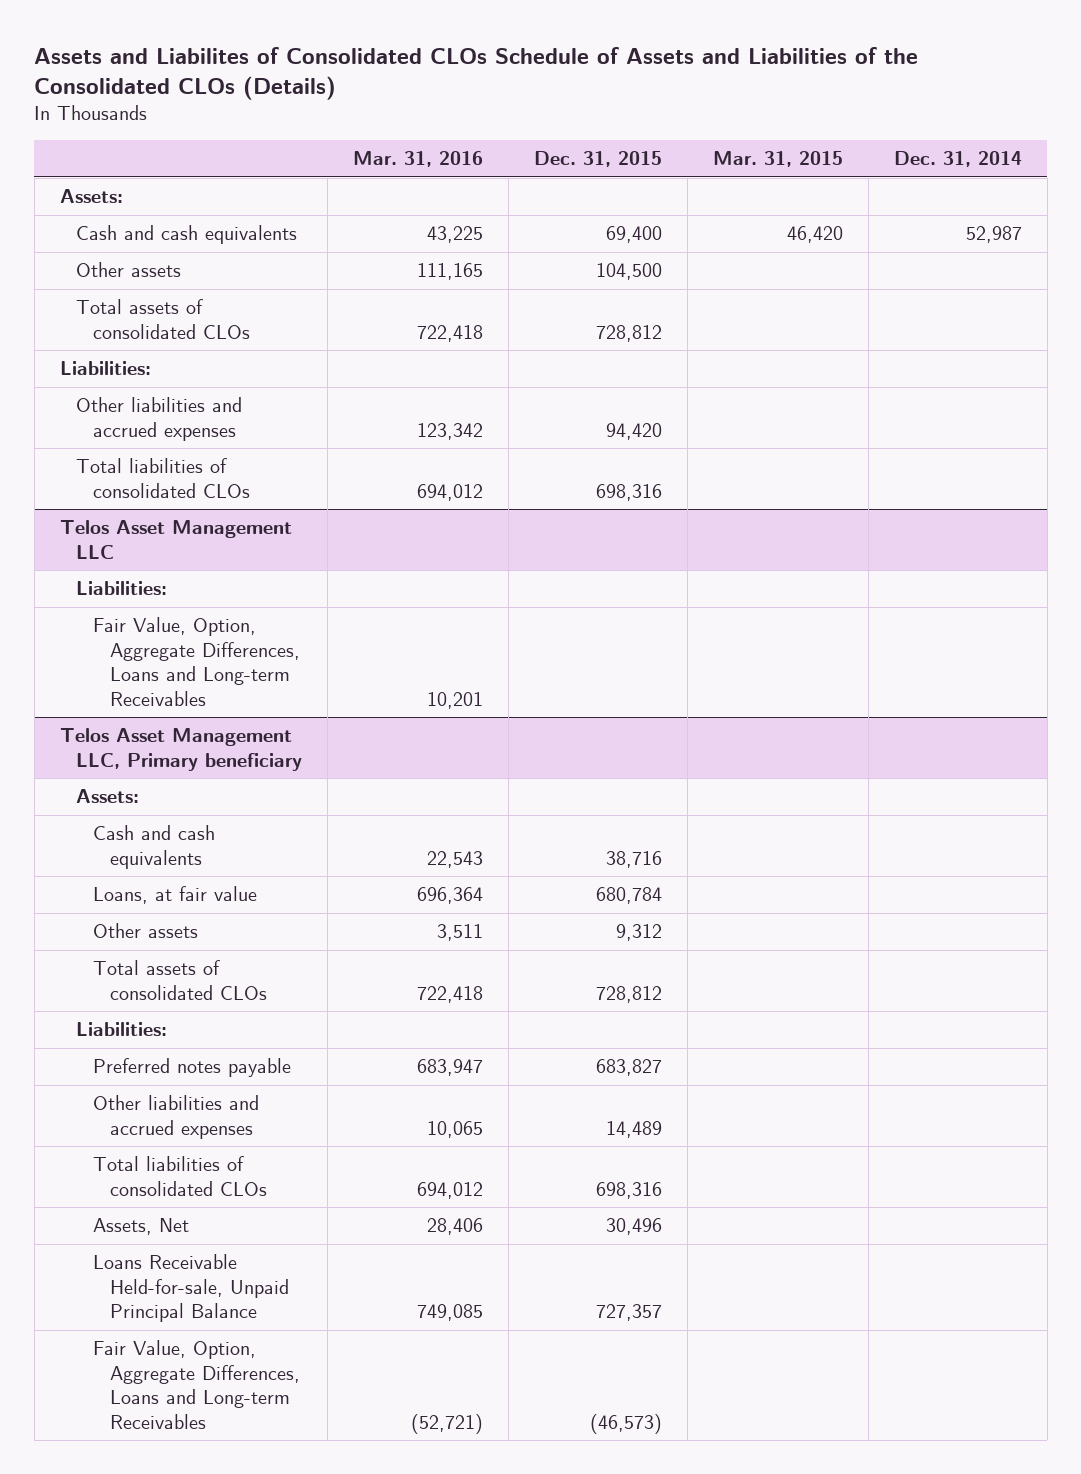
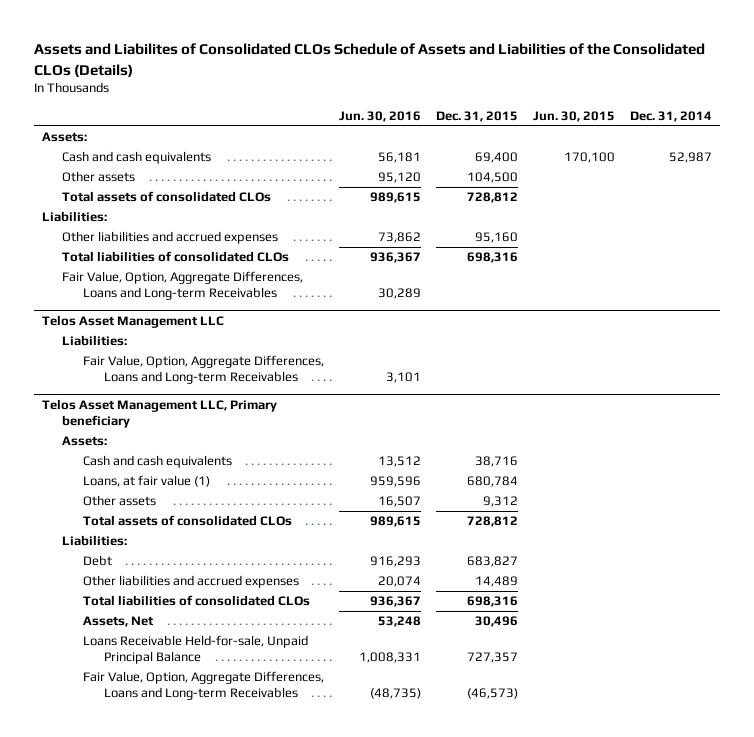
- | Mar. 31, 2016 | Dec. 31, 2015 | Mar. 31, 2015 | Dec. 31, 2014
+ | Jun. 30, 2016 | Dec. 31, 2015 | Jun. 30, 2015 | Dec. 31, 2014
- Other liabilities and accrued expenses | 123,342 | 94,420 | |
+ Other liabilities and accrued expenses | 73,862 | 95,160 | |
+ Fair Value, Option, Aggregate Differences, Loans and Long-term Receivables | 30,289 | | |
@ Telos Asset Management LLC, Primary beneficiary
- Loans, at fair value | 696,364 | 680,784 | |
+ Loans, at fair value (1) | 959,596 | 680,784 | |
- Preferred notes payable | 683,947 | 683,827 | |
+ Debt | 916,293 | 683,827 | |

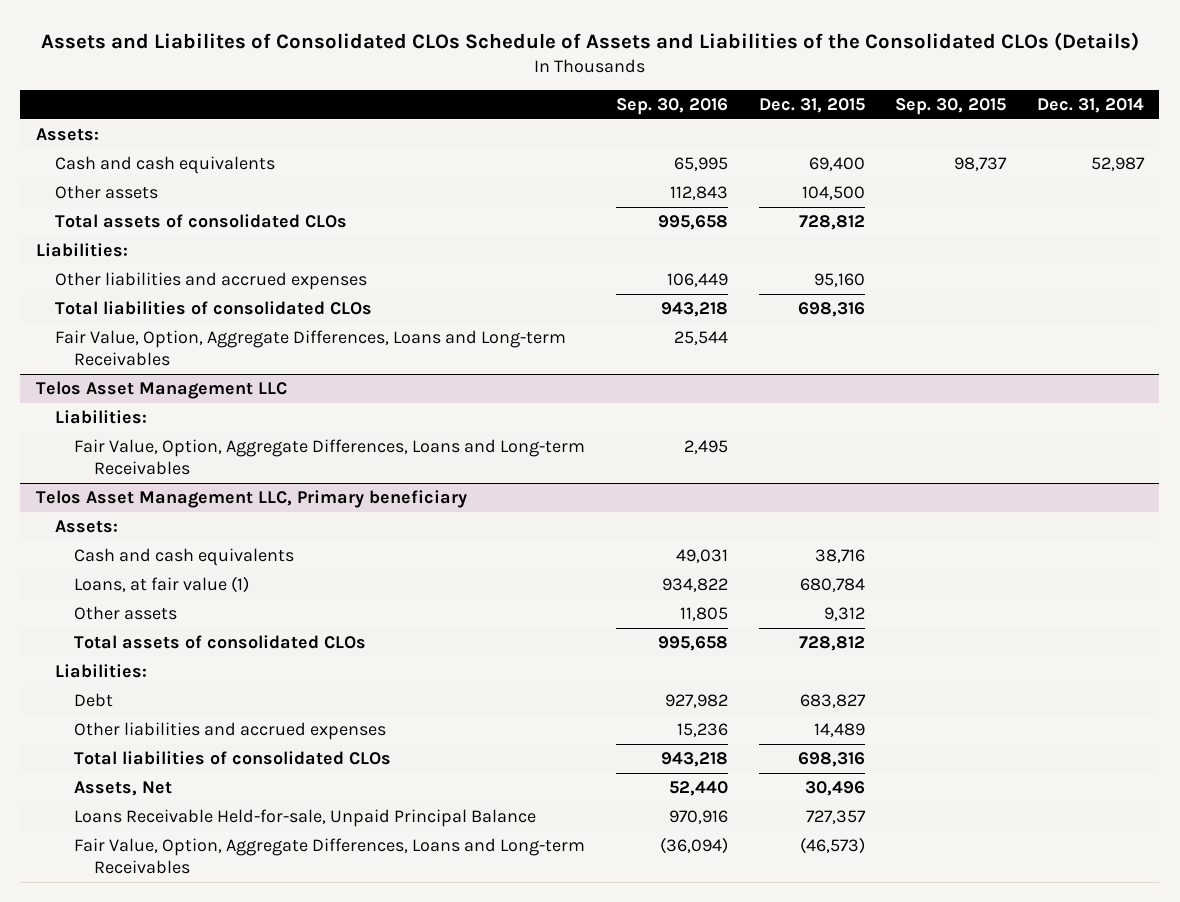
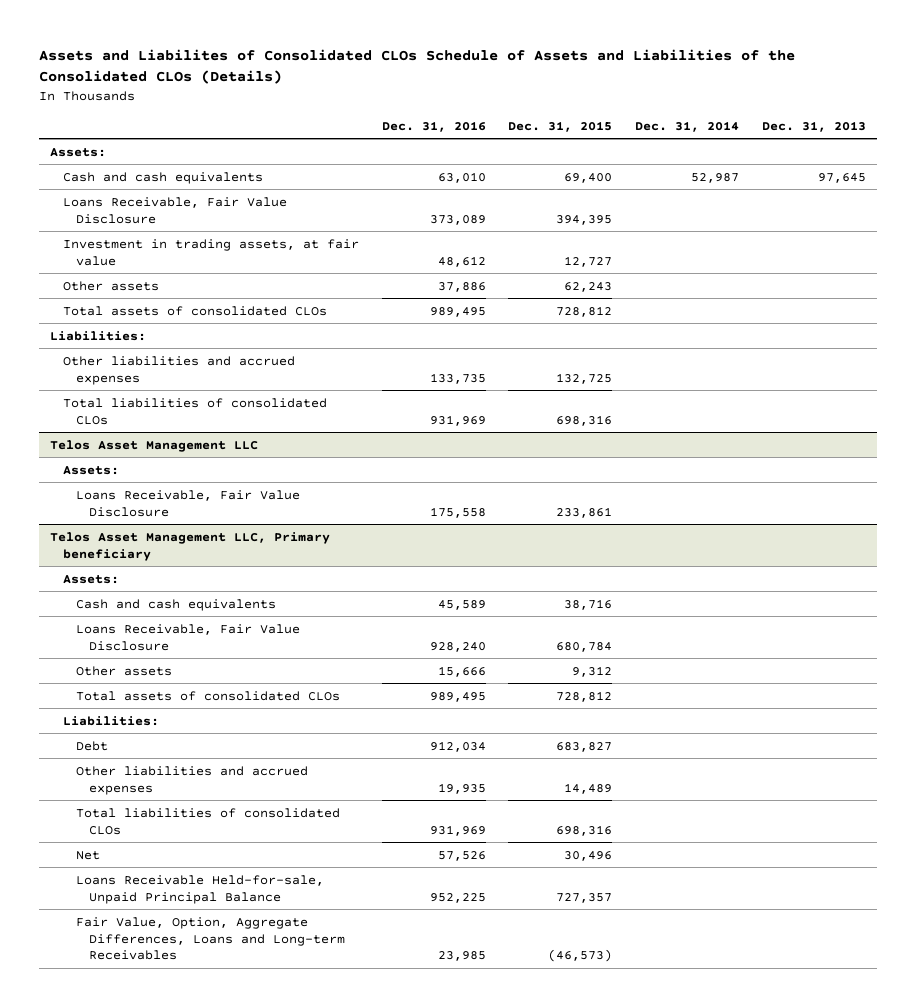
- | Sep. 30, 2016 | Dec. 31, 2015 | Sep. 30, 2015 | Dec. 31, 2014
+ | Dec. 31, 2016 | Dec. 31, 2015 | Dec. 31, 2014 | Dec. 31, 2013
- Other assets | 112,843 | 104,500 | |
+ Loans Receivable, Fair Value Disclosure | 373,089 | 394,395 | |
+ Investment in trading assets, at fair value | 48,612 | 12,727 | |
+ Other assets | 37,886 | 62,243 | |
- Other liabilities and accrued expenses | 106,449 | 95,160 | |
+ Other liabilities and accrued expenses | 133,735 | 132,725 | |
- Fair Value, Option, Aggregate Differences, Loans and Long-term Receivables | 25,544 | | |
@ Telos Asset Management LLC
- Liabilities:
- Fair Value, Option, Aggregate Differences, Loans and Long-term Receivables | 2,495 | | |
+ Assets:
+ Loans Receivable, Fair Value Disclosure | 175,558 | 233,861 | |
@ Telos Asset Management LLC, Primary beneficiary
- Loans, at fair value (1) | 934,822 | 680,784 | |
+ Loans Receivable, Fair Value Disclosure | 928,240 | 680,784 | |
- Assets, Net | 52,440 | 30,496 | |
+ Net | 57,526 | 30,496 | |

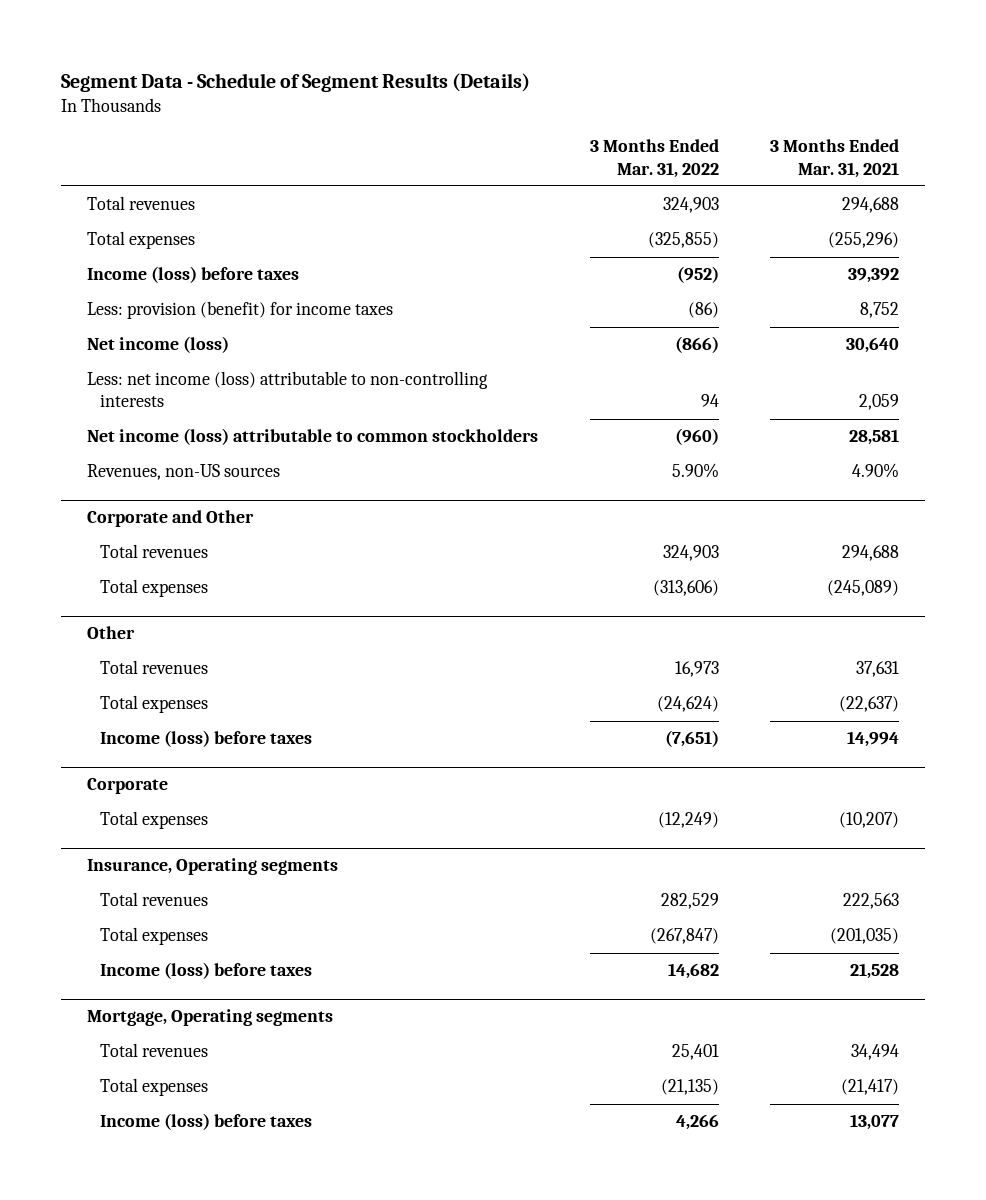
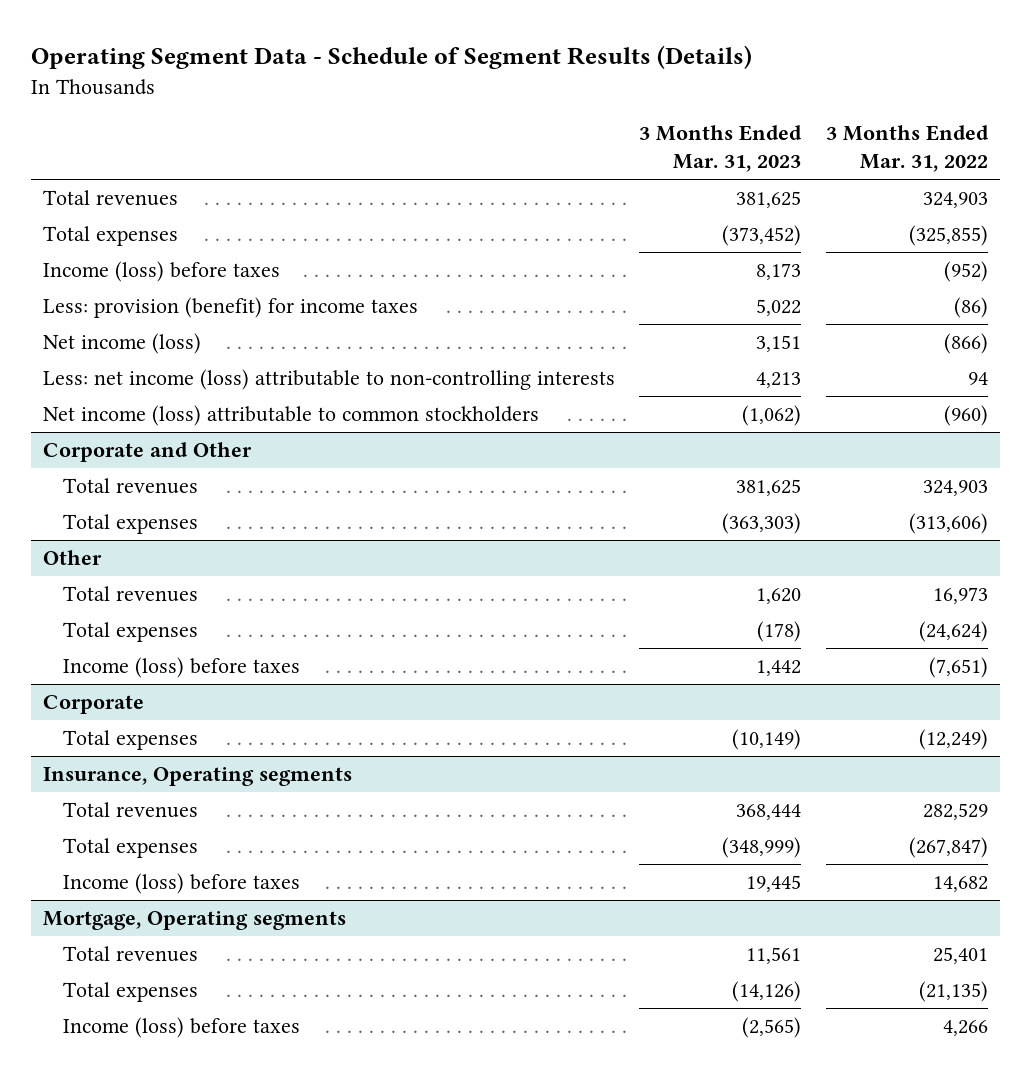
- Segment Data - Schedule of Segment Results (Details)
+ Operating Segment Data - Schedule of Segment Results (Details)
- | 3 Months Ended Mar. 31, 2022 | 3 Months Ended Mar. 31, 2021
+ | 3 Months Ended Mar. 31, 2023 | 3 Months Ended Mar. 31, 2022
- Revenues, non-US sources | 5.90% | 4.90%

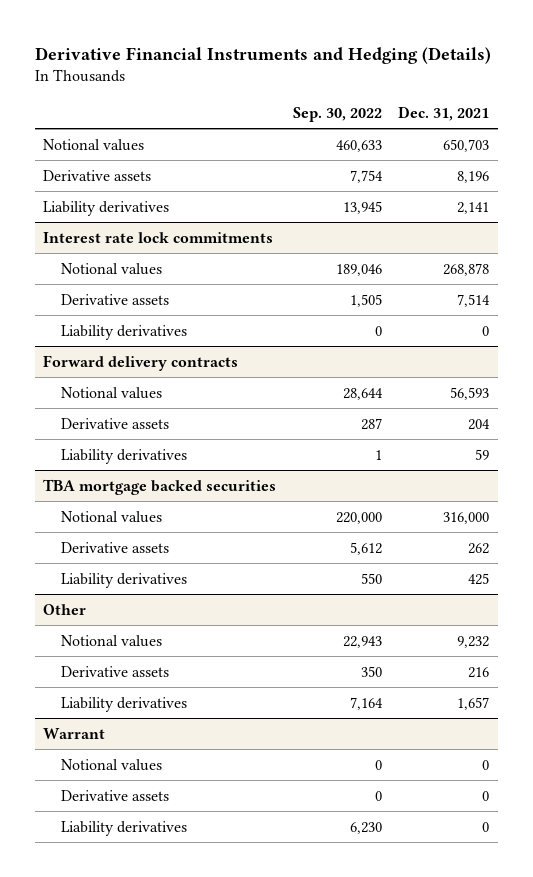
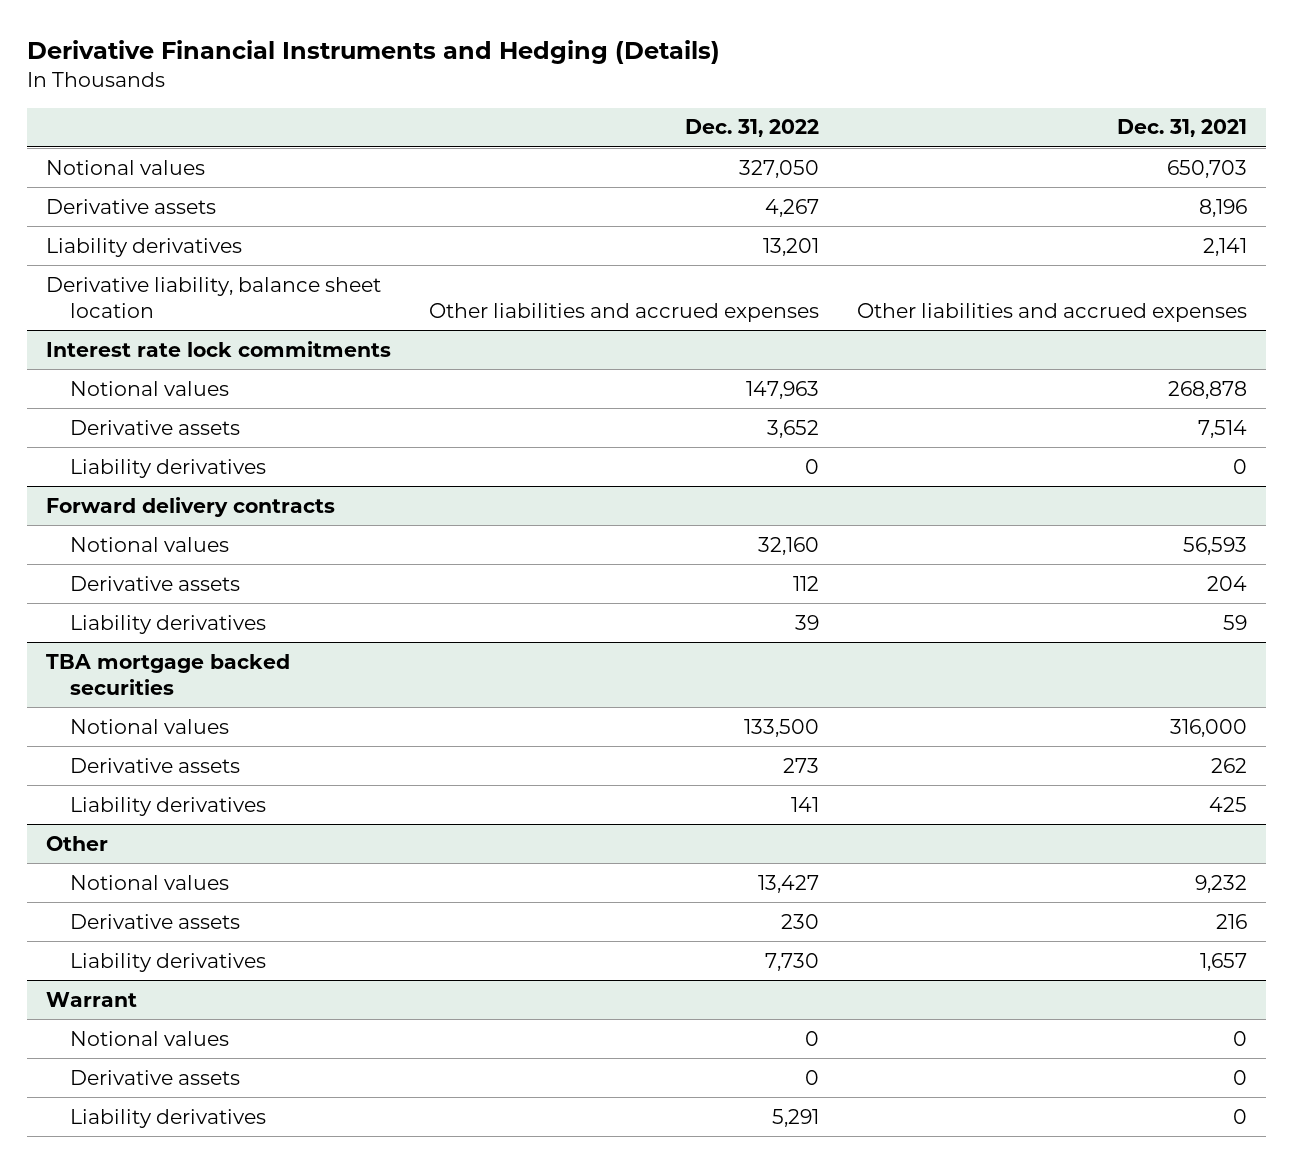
- | Sep. 30, 2022 | Dec. 31, 2021
+ | Dec. 31, 2022 | Dec. 31, 2021
+ Derivative liability, balance sheet location | Other liabilities and accrued expenses | Other liabilities and accrued expenses

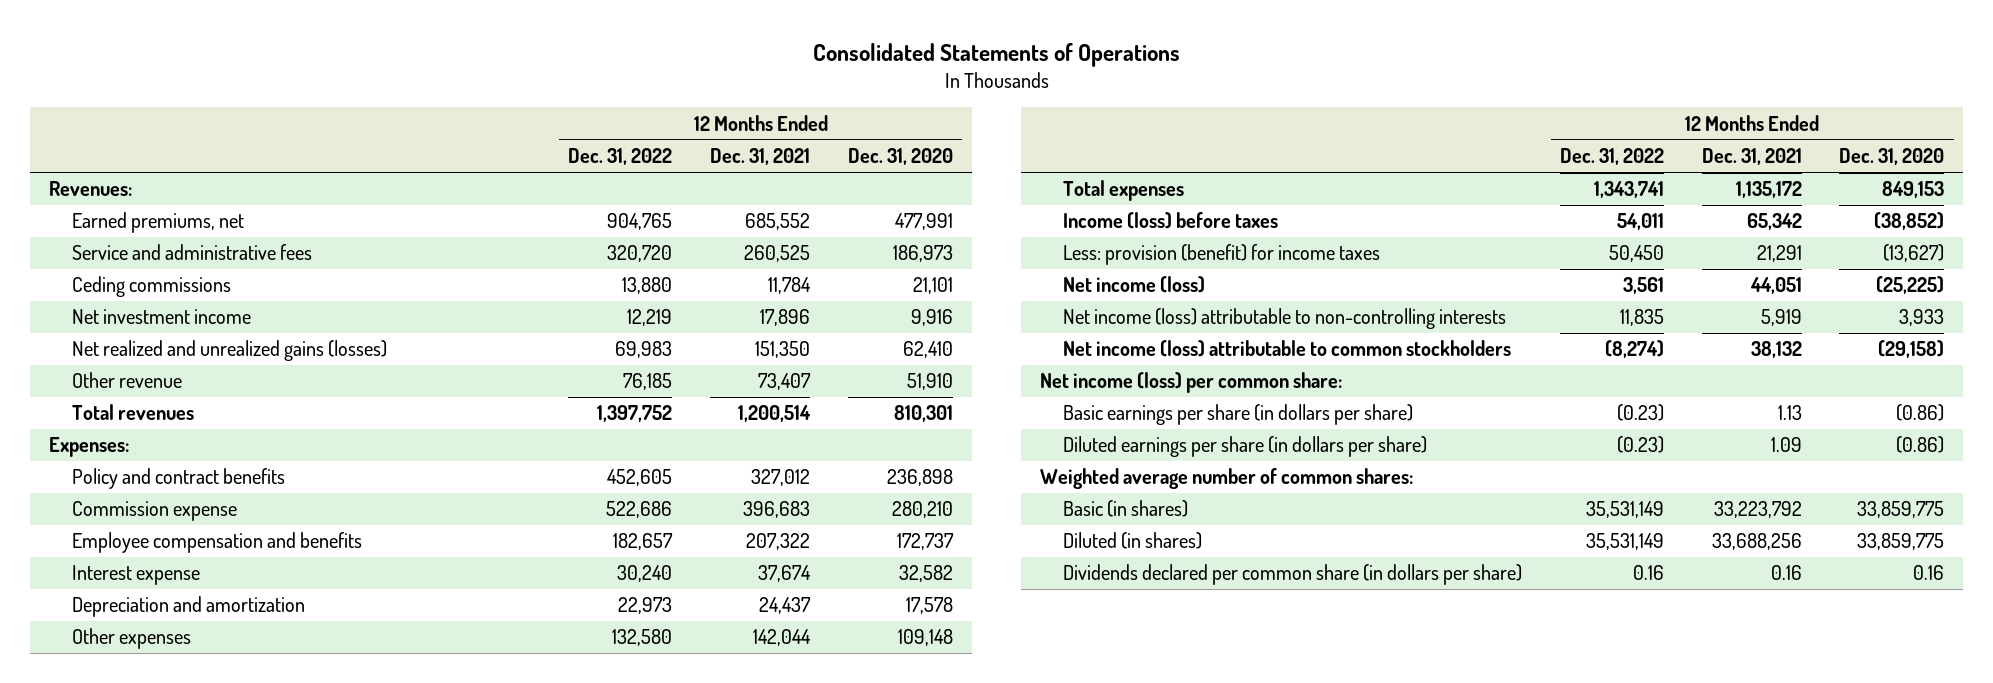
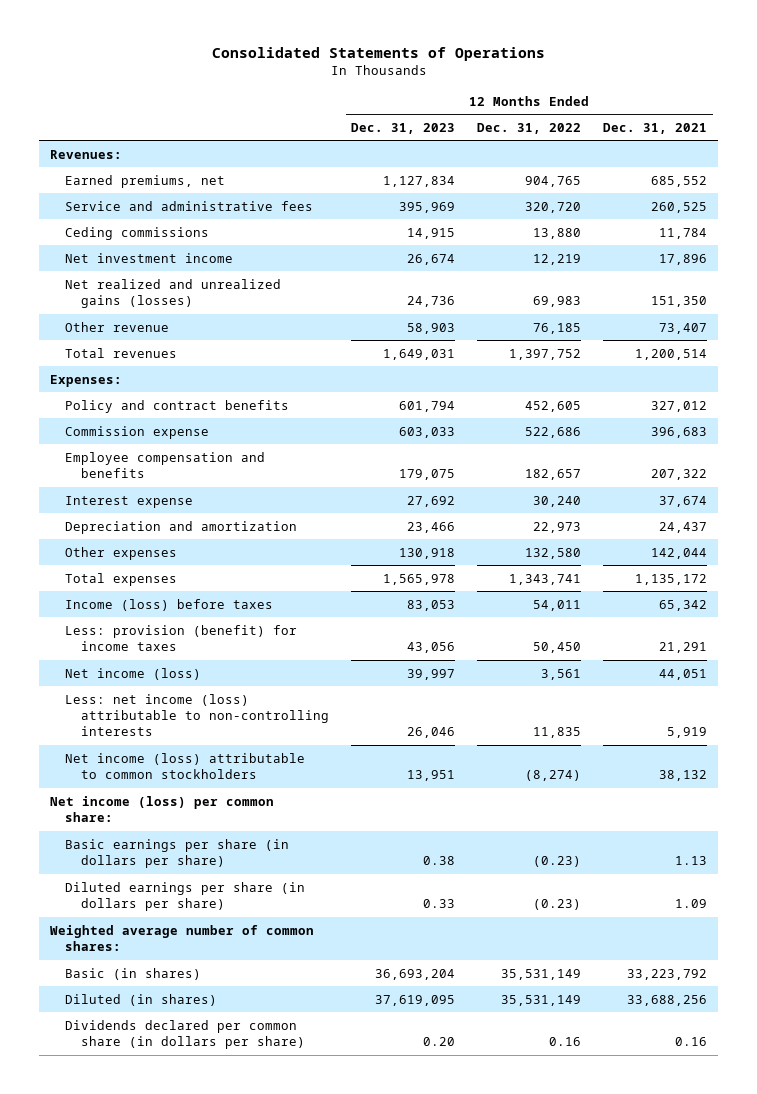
- | 12 Months Ended Dec. 31, 2022 | 12 Months Ended Dec. 31, 2021 | 12 Months Ended Dec. 31, 2020
+ | 12 Months Ended Dec. 31, 2023 | 12 Months Ended Dec. 31, 2022 | 12 Months Ended Dec. 31, 2021
- Net income (loss) attributable to non-controlling interests | 11,835 | 5,919 | 3,933
+ Less: net income (loss) attributable to non-controlling interests | 26,046 | 11,835 | 5,919

